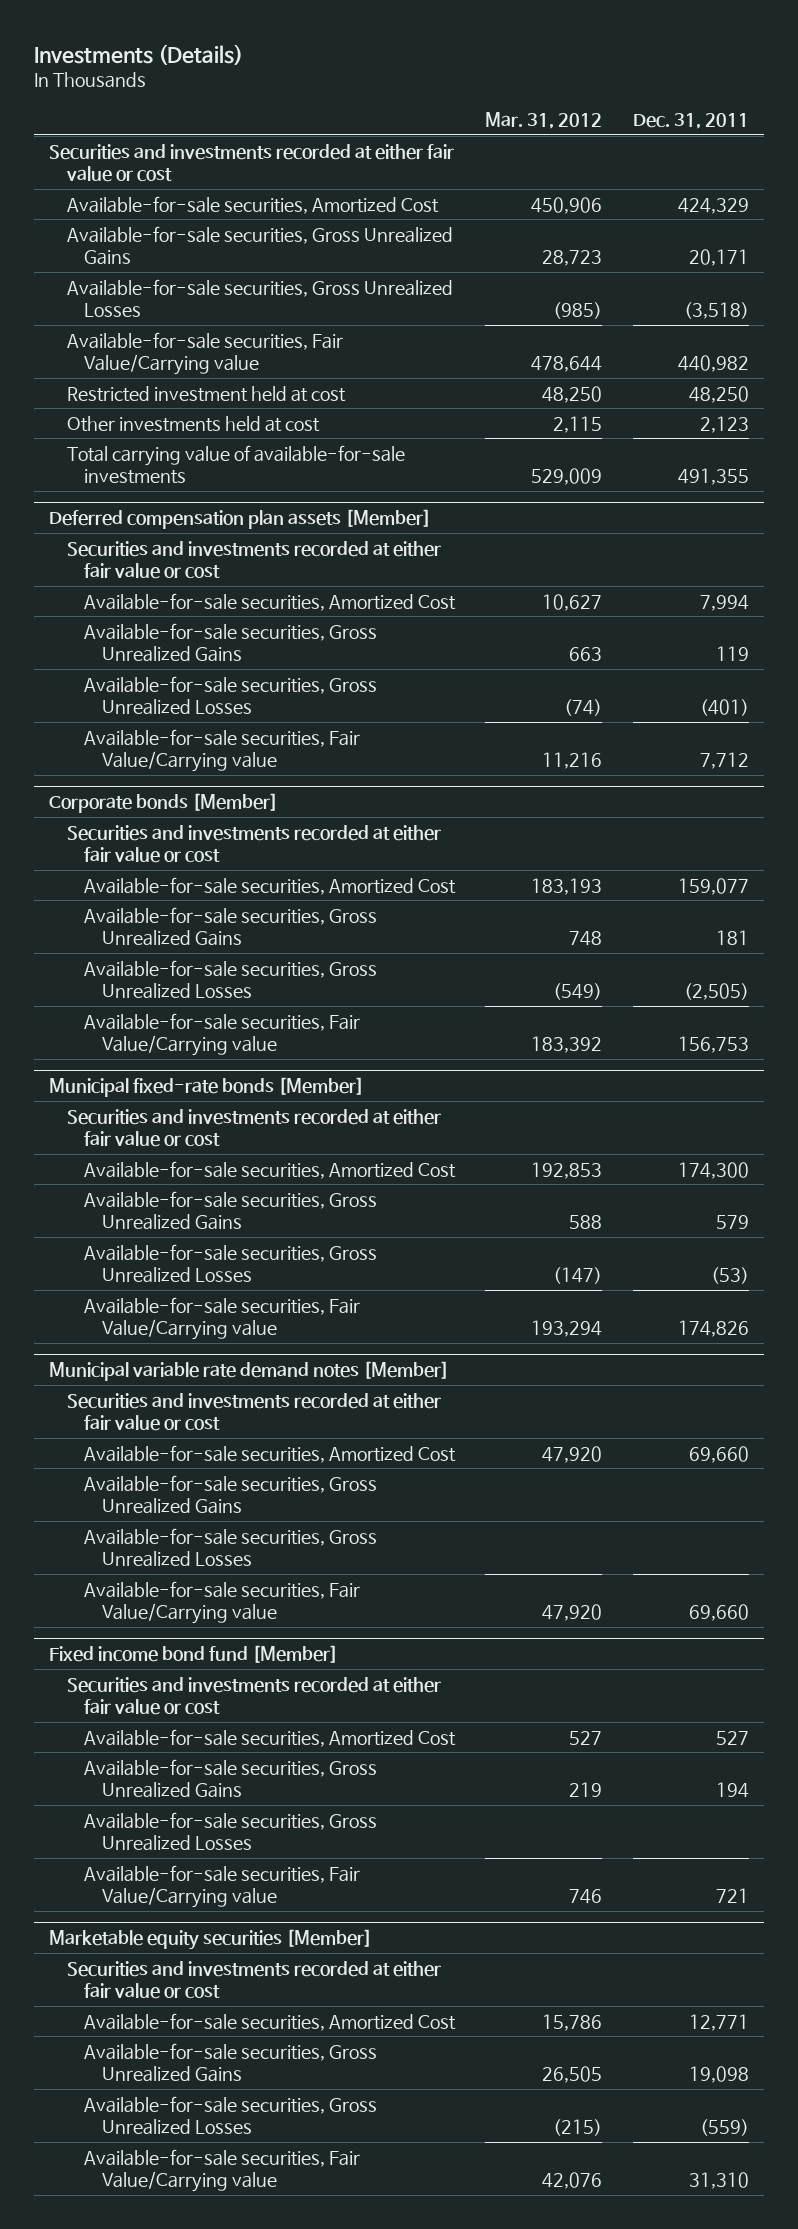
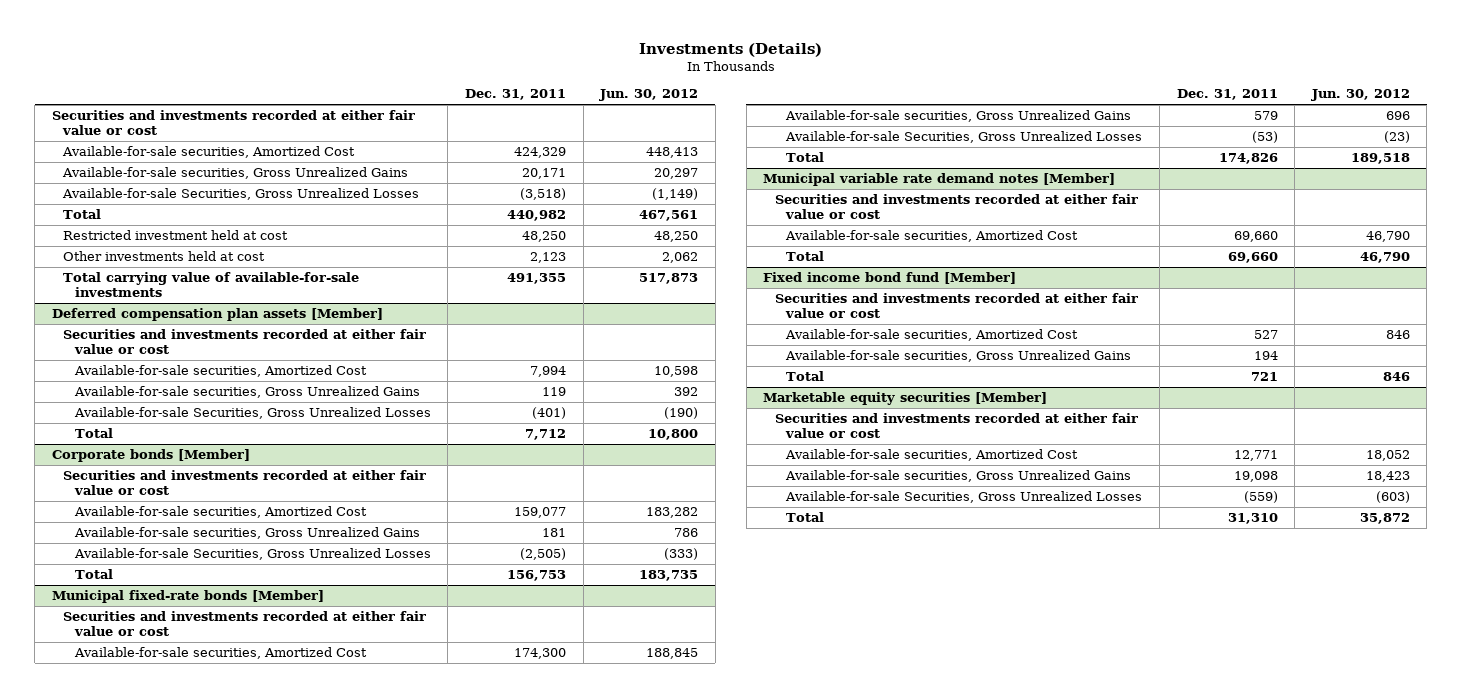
- | Mar. 31, 2012 | Dec. 31, 2011
+ | Dec. 31, 2011 | Jun. 30, 2012
- Available-for-sale securities, Gross Unrealized Losses | (985) | (3,518)
- Available-for-sale securities, Fair Value/Carrying value | 478,644 | 440,982
+ Available-for-sale Securities, Gross Unrealized Losses | (3,518) | (1,149)
+ Total | 440,982 | 467,561
@ Deferred compensation plan assets [Member]
- Available-for-sale securities, Gross Unrealized Losses | (74) | (401)
- Available-for-sale securities, Fair Value/Carrying value | 11,216 | 7,712
+ Available-for-sale Securities, Gross Unrealized Losses | (401) | (190)
+ Total | 7,712 | 10,800
@ Corporate bonds [Member]
- Available-for-sale securities, Gross Unrealized Losses | (549) | (2,505)
- Available-for-sale securities, Fair Value/Carrying value | 183,392 | 156,753
+ Available-for-sale Securities, Gross Unrealized Losses | (2,505) | (333)
+ Total | 156,753 | 183,735
@ Municipal fixed-rate bonds [Member]
- Available-for-sale securities, Gross Unrealized Losses | (147) | (53)
- Available-for-sale securities, Fair Value/Carrying value | 193,294 | 174,826
+ Available-for-sale Securities, Gross Unrealized Losses | (53) | (23)
+ Total | 174,826 | 189,518
@ Municipal variable rate demand notes [Member]
- Available-for-sale securities, Gross Unrealized Gains
- Available-for-sale securities, Gross Unrealized Losses
- Available-for-sale securities, Fair Value/Carrying value | 47,920 | 69,660
+ Total | 69,660 | 46,790
@ Fixed income bond fund [Member]
- Available-for-sale securities, Gross Unrealized Losses
- Available-for-sale securities, Fair Value/Carrying value | 746 | 721
+ Total | 721 | 846
@ Marketable equity securities [Member]
- Available-for-sale securities, Gross Unrealized Losses | (215) | (559)
- Available-for-sale securities, Fair Value/Carrying value | 42,076 | 31,310
+ Available-for-sale Securities, Gross Unrealized Losses | (559) | (603)
+ Total | 31,310 | 35,872

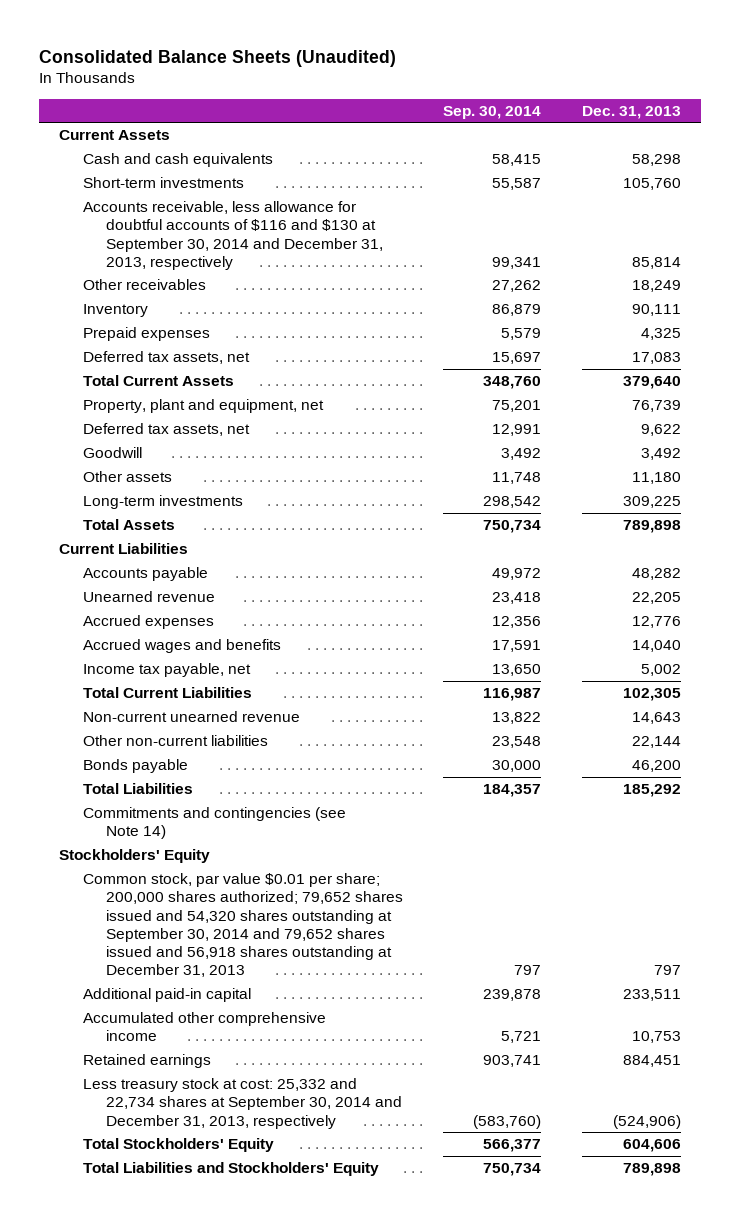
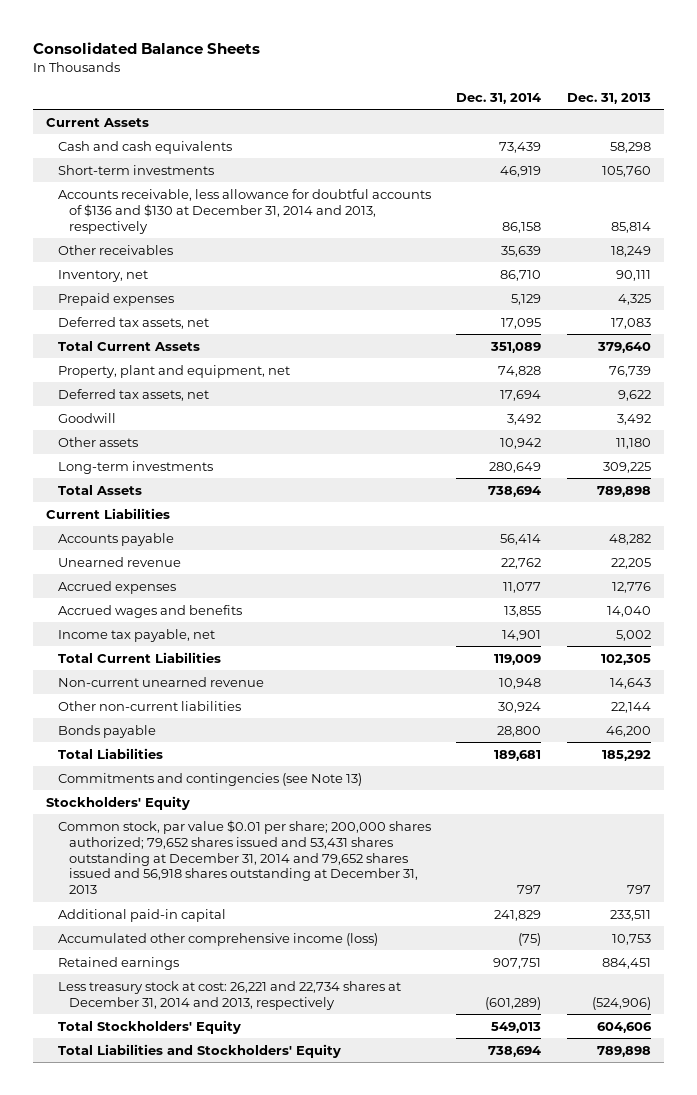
- Consolidated Balance Sheets (Unaudited)
+ Consolidated Balance Sheets
- | Sep. 30, 2014 | Dec. 31, 2013
+ | Dec. 31, 2014 | Dec. 31, 2013
- Accounts receivable, less allowance for doubtful accounts of $116 and $130 at September 30, 2014 and December 31, 2013, respectively | 99,341 | 85,814
+ Accounts receivable, less allowance for doubtful accounts of $136 and $130 at December 31, 2014 and 2013, respectively | 86,158 | 85,814
- Inventory | 86,879 | 90,111
+ Inventory, net | 86,710 | 90,111
- Commitments and contingencies (see Note 14)
+ Commitments and contingencies (see Note 13)
- Common stock, par value $0.01 per share; 200,000 shares authorized; 79,652 shares issued and 54,320 shares outstanding at September 30, 2014 and 79,652 shares issued and 56,918 shares outstanding at December 31, 2013 | 797 | 797
+ Common stock, par value $0.01 per share; 200,000 shares authorized; 79,652 shares issued and 53,431 shares outstanding at December 31, 2014 and 79,652 shares issued and 56,918 shares outstanding at December 31, 2013 | 797 | 797
- Accumulated other comprehensive income | 5,721 | 10,753
+ Accumulated other comprehensive income (loss) | (75) | 10,753
- Less treasury stock at cost: 25,332 and 22,734 shares at September 30, 2014 and December 31, 2013, respectively | (583,760) | (524,906)
+ Less treasury stock at cost: 26,221 and 22,734 shares at December 31, 2014 and 2013, respectively | (601,289) | (524,906)

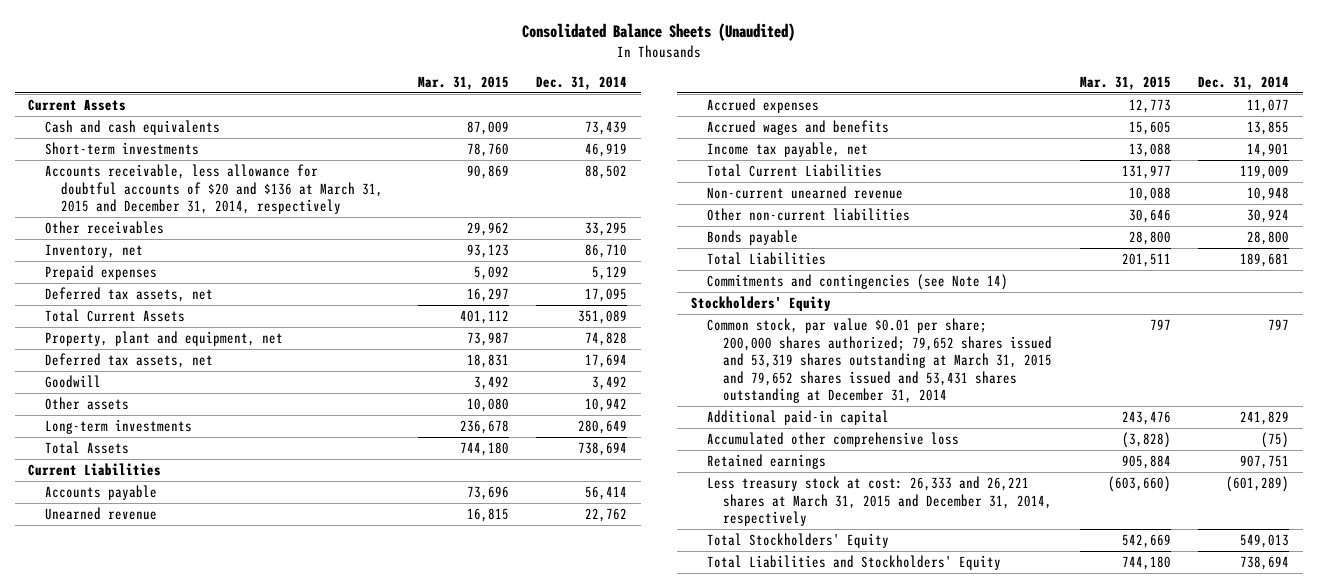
- Consolidated Balance Sheets
+ Consolidated Balance Sheets (Unaudited)
- | Dec. 31, 2014 | Dec. 31, 2013
+ | Mar. 31, 2015 | Dec. 31, 2014
- Accounts receivable, less allowance for doubtful accounts of $136 and $130 at December 31, 2014 and 2013, respectively | 86,158 | 85,814
- Other receivables | 35,639 | 18,249
+ Accounts receivable, less allowance for doubtful accounts of $20 and $136 at March 31, 2015 and December 31, 2014, respectively | 90,869 | 88,502
+ Other receivables | 29,962 | 33,295
- Commitments and contingencies (see Note 13)
+ Commitments and contingencies (see Note 14)
- Common stock, par value $0.01 per share; 200,000 shares authorized; 79,652 shares issued and 53,431 shares outstanding at December 31, 2014 and 79,652 shares issued and 56,918 shares outstanding at December 31, 2013 | 797 | 797
+ Common stock, par value $0.01 per share; 200,000 shares authorized; 79,652 shares issued and 53,319 shares outstanding at March 31, 2015 and 79,652 shares issued and 53,431 shares outstanding at December 31, 2014 | 797 | 797
- Accumulated other comprehensive income (loss) | (75) | 10,753
+ Accumulated other comprehensive loss | (3,828) | (75)
- Less treasury stock at cost: 26,221 and 22,734 shares at December 31, 2014 and 2013, respectively | (601,289) | (524,906)
+ Less treasury stock at cost: 26,333 and 26,221 shares at March 31, 2015 and December 31, 2014, respectively | (603,660) | (601,289)

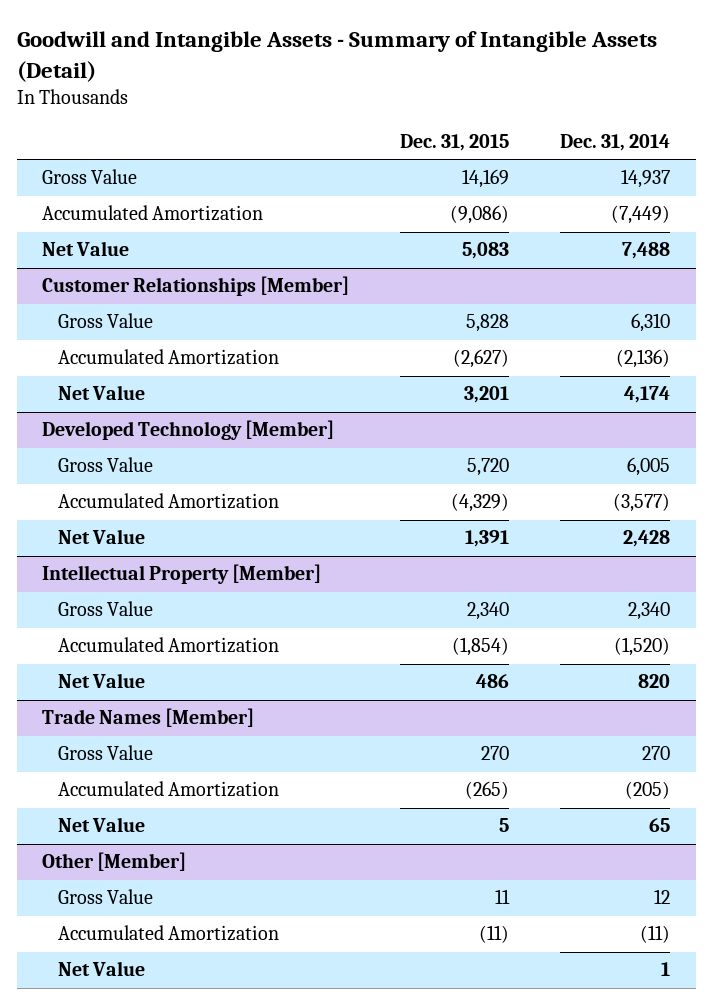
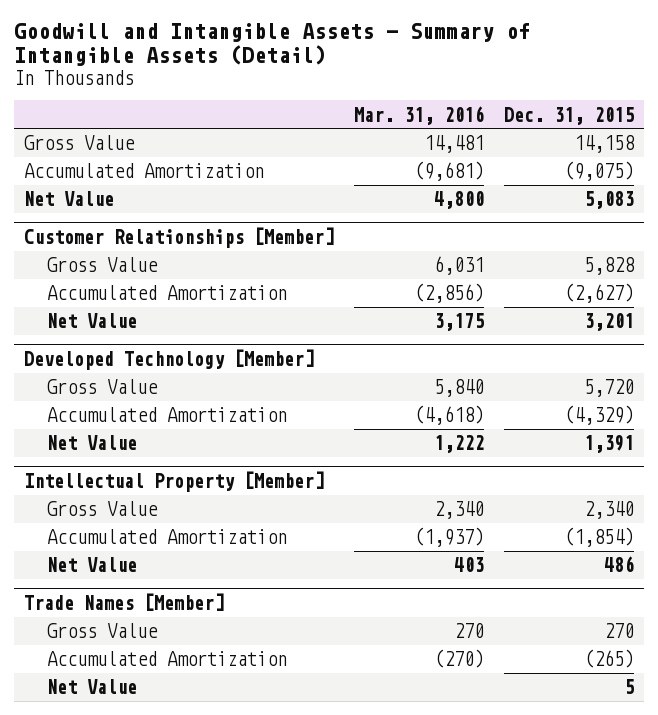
- | Dec. 31, 2015 | Dec. 31, 2014
+ | Mar. 31, 2016 | Dec. 31, 2015
- Gross Value | 14,169 | 14,937
- Accumulated Amortization | (9,086) | (7,449)
+ Gross Value | 14,481 | 14,158
+ Accumulated Amortization | (9,681) | (9,075)
- Other [Member]
- Gross Value | 11 | 12
- Accumulated Amortization | (11) | (11)
- Net Value | | 1

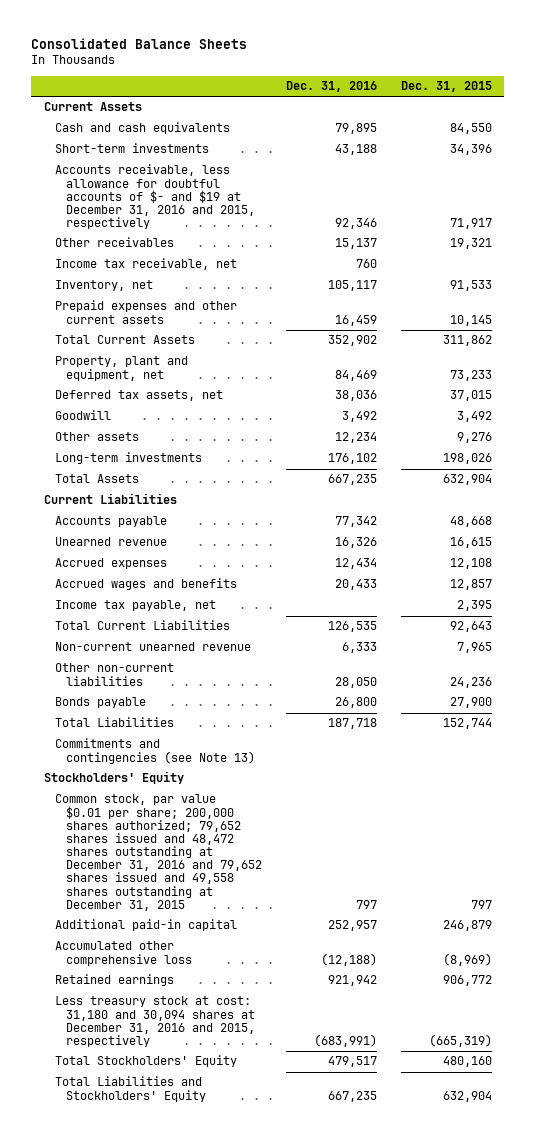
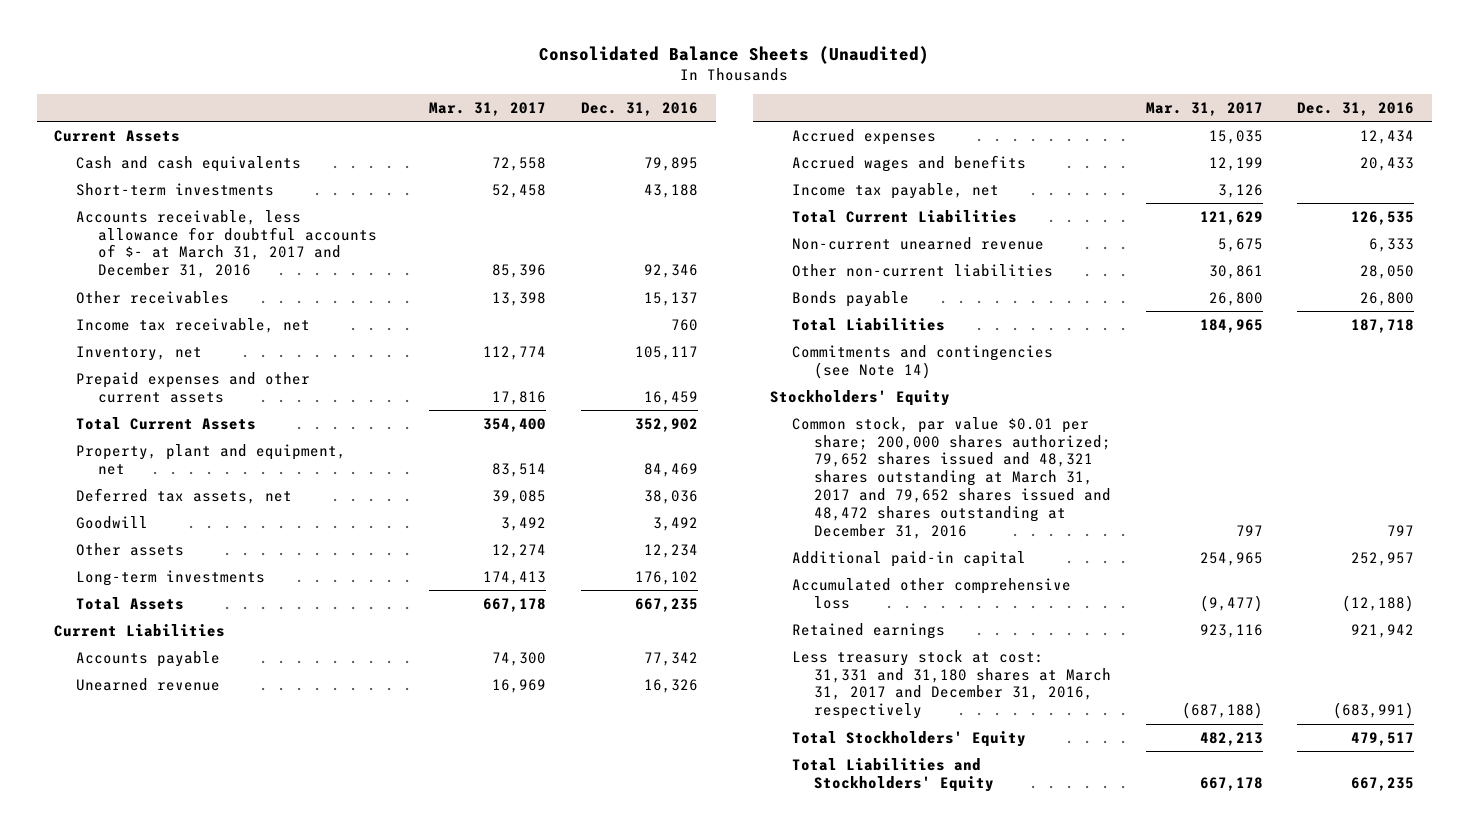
- Consolidated Balance Sheets
+ Consolidated Balance Sheets (Unaudited)
- | Dec. 31, 2016 | Dec. 31, 2015
+ | Mar. 31, 2017 | Dec. 31, 2016
- Accounts receivable, less allowance for doubtful accounts of $- and $19 at December 31, 2016 and 2015, respectively | 92,346 | 71,917
+ Accounts receivable, less allowance for doubtful accounts of $- at March 31, 2017 and December 31, 2016 | 85,396 | 92,346
- Commitments and contingencies (see Note 13)
+ Commitments and contingencies (see Note 14)
- Common stock, par value $0.01 per share; 200,000 shares authorized; 79,652 shares issued and 48,472 shares outstanding at December 31, 2016 and 79,652 shares issued and 49,558 shares outstanding at December 31, 2015 | 797 | 797
+ Common stock, par value $0.01 per share; 200,000 shares authorized; 79,652 shares issued and 48,321 shares outstanding at March 31, 2017 and 79,652 shares issued and 48,472 shares outstanding at December 31, 2016 | 797 | 797
- Less treasury stock at cost: 31,180 and 30,094 shares at December 31, 2016 and 2015, respectively | (683,991) | (665,319)
+ Less treasury stock at cost: 31,331 and 31,180 shares at March 31, 2017 and December 31, 2016, respectively | (687,188) | (683,991)

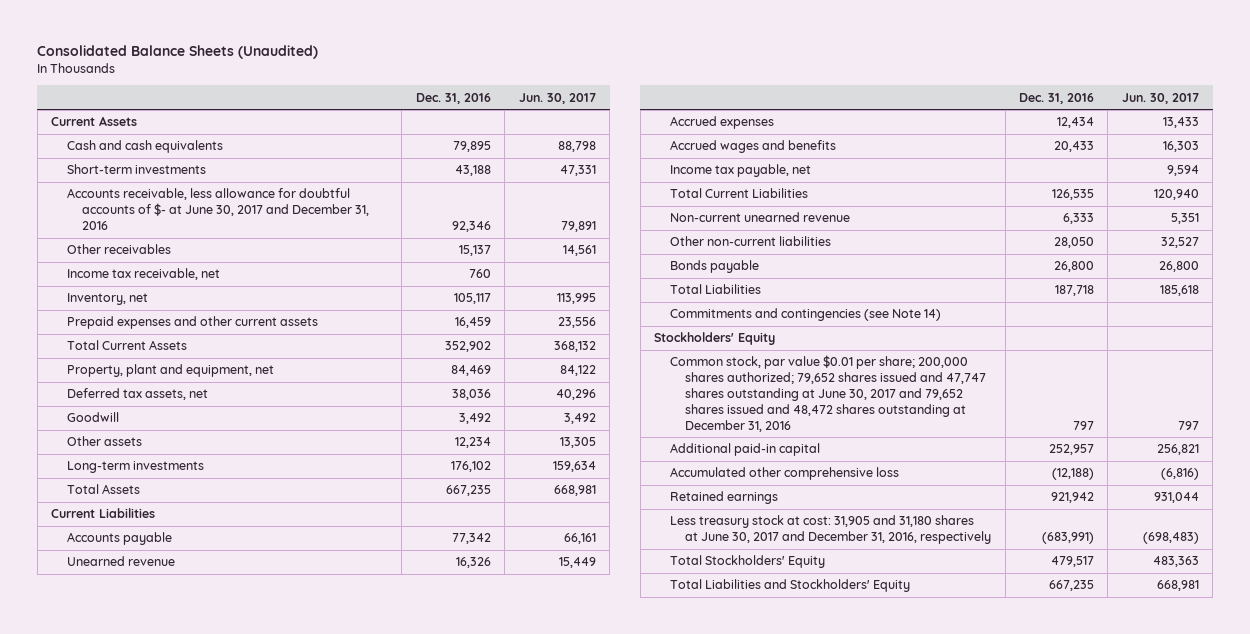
- | Mar. 31, 2017 | Dec. 31, 2016
+ | Dec. 31, 2016 | Jun. 30, 2017
- Accounts receivable, less allowance for doubtful accounts of $- at March 31, 2017 and December 31, 2016 | 85,396 | 92,346
+ Accounts receivable, less allowance for doubtful accounts of $- at June 30, 2017 and December 31, 2016 | 92,346 | 79,891
- Common stock, par value $0.01 per share; 200,000 shares authorized; 79,652 shares issued and 48,321 shares outstanding at March 31, 2017 and 79,652 shares issued and 48,472 shares outstanding at December 31, 2016 | 797 | 797
+ Common stock, par value $0.01 per share; 200,000 shares authorized; 79,652 shares issued and 47,747 shares outstanding at June 30, 2017 and 79,652 shares issued and 48,472 shares outstanding at December 31, 2016 | 797 | 797
- Less treasury stock at cost: 31,331 and 31,180 shares at March 31, 2017 and December 31, 2016, respectively | (687,188) | (683,991)
+ Less treasury stock at cost: 31,905 and 31,180 shares at June 30, 2017 and December 31, 2016, respectively | (683,991) | (698,483)

